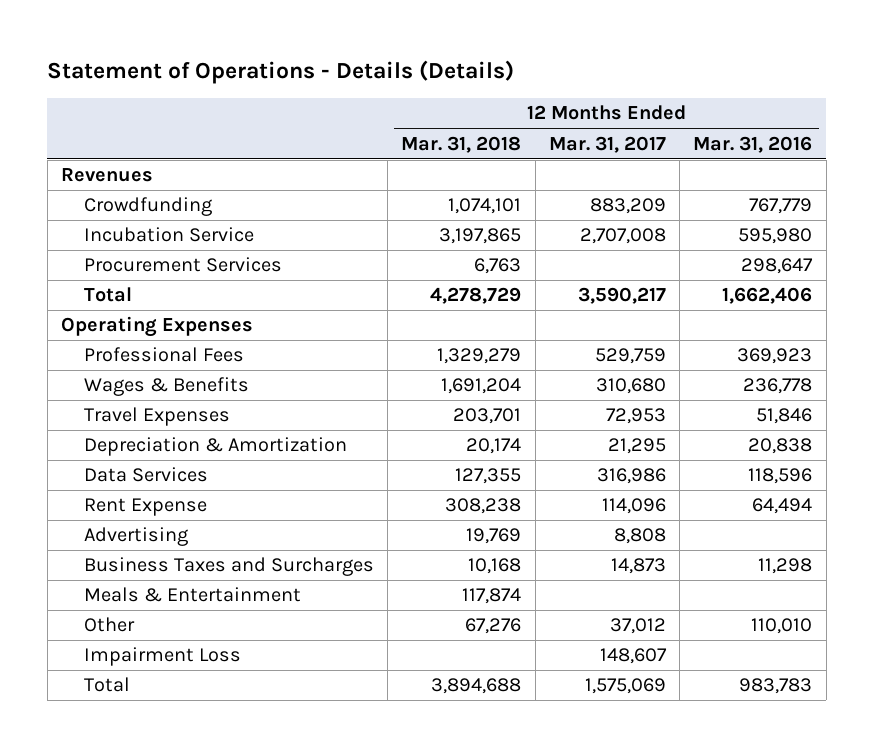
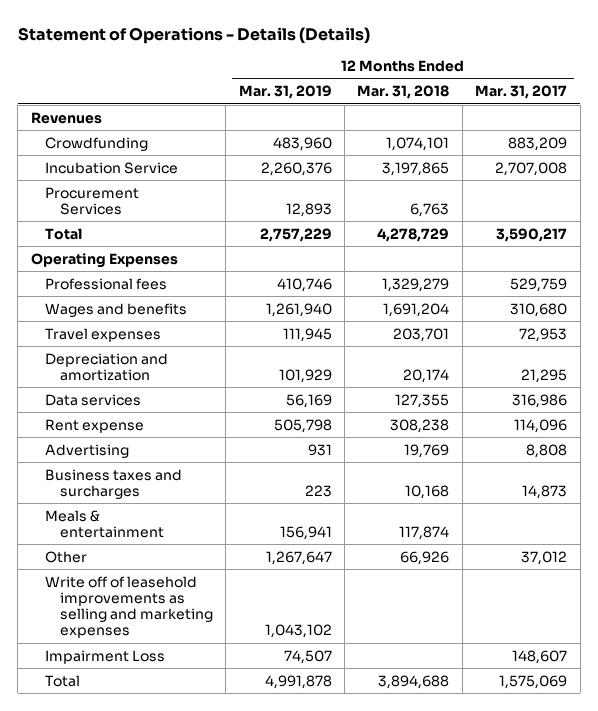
- | 12 Months Ended Mar. 31, 2018 | 12 Months Ended Mar. 31, 2017 | 12 Months Ended Mar. 31, 2016
+ | 12 Months Ended Mar. 31, 2019 | 12 Months Ended Mar. 31, 2018 | 12 Months Ended Mar. 31, 2017
- Professional Fees | 1,329,279 | 529,759 | 369,923
- Wages & Benefits | 1,691,204 | 310,680 | 236,778
- Travel Expenses | 203,701 | 72,953 | 51,846
- Depreciation & Amortization | 20,174 | 21,295 | 20,838
- Data Services | 127,355 | 316,986 | 118,596
- Rent Expense | 308,238 | 114,096 | 64,494
+ Professional fees | 410,746 | 1,329,279 | 529,759
+ Wages and benefits | 1,261,940 | 1,691,204 | 310,680
+ Travel expenses | 111,945 | 203,701 | 72,953
+ Depreciation and amortization | 101,929 | 20,174 | 21,295
+ Data services | 56,169 | 127,355 | 316,986
+ Rent expense | 505,798 | 308,238 | 114,096
- Business Taxes and Surcharges | 10,168 | 14,873 | 11,298
- Meals & Entertainment | 117,874 | |
- Other | 67,276 | 37,012 | 110,010
+ Business taxes and surcharges | 223 | 10,168 | 14,873
+ Meals & entertainment | 156,941 | 117,874 |
+ Other | 1,267,647 | 66,926 | 37,012
+ Write off of leasehold improvements as selling and marketing expenses | 1,043,102 | |

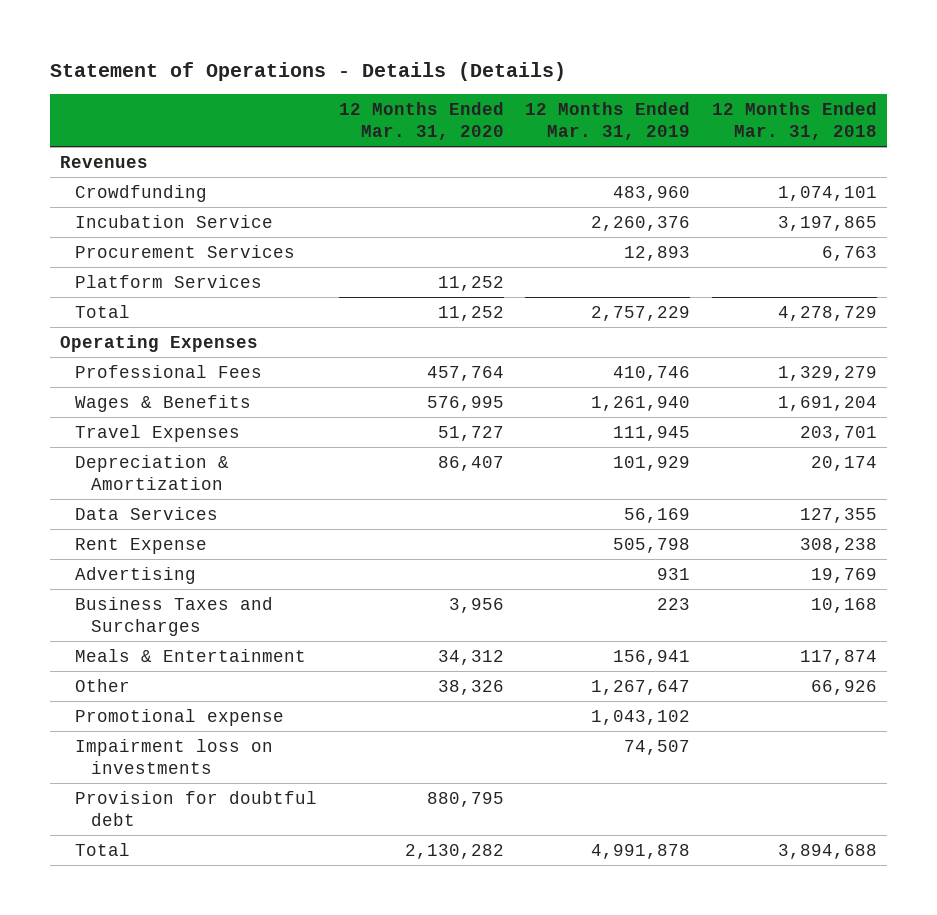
- | 12 Months Ended Mar. 31, 2019 | 12 Months Ended Mar. 31, 2018 | 12 Months Ended Mar. 31, 2017
+ | 12 Months Ended Mar. 31, 2020 | 12 Months Ended Mar. 31, 2019 | 12 Months Ended Mar. 31, 2018
+ Platform Services | 11,252 | |
- Professional fees | 410,746 | 1,329,279 | 529,759
- Wages and benefits | 1,261,940 | 1,691,204 | 310,680
- Travel expenses | 111,945 | 203,701 | 72,953
- Depreciation and amortization | 101,929 | 20,174 | 21,295
- Data services | 56,169 | 127,355 | 316,986
- Rent expense | 505,798 | 308,238 | 114,096
+ Professional Fees | 457,764 | 410,746 | 1,329,279
+ Wages & Benefits | 576,995 | 1,261,940 | 1,691,204
+ Travel Expenses | 51,727 | 111,945 | 203,701
+ Depreciation & Amortization | 86,407 | 101,929 | 20,174
+ Data Services | | 56,169 | 127,355
+ Rent Expense | | 505,798 | 308,238
- Business taxes and surcharges | 223 | 10,168 | 14,873
- Meals & entertainment | 156,941 | 117,874 |
+ Business Taxes and Surcharges | 3,956 | 223 | 10,168
+ Meals & Entertainment | 34,312 | 156,941 | 117,874
- Write off of leasehold improvements as selling and marketing expenses | 1,043,102 | |
- Impairment Loss | 74,507 | | 148,607
+ Promotional expense | | 1,043,102 |
+ Impairment loss on investments | | 74,507 |
+ Provision for doubtful debt | 880,795 | |

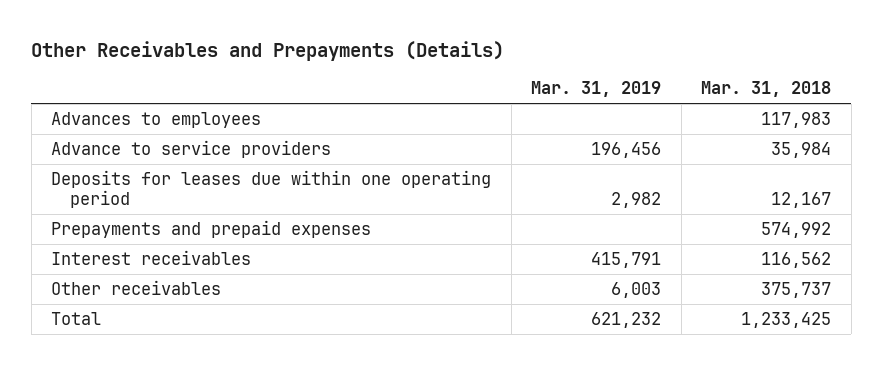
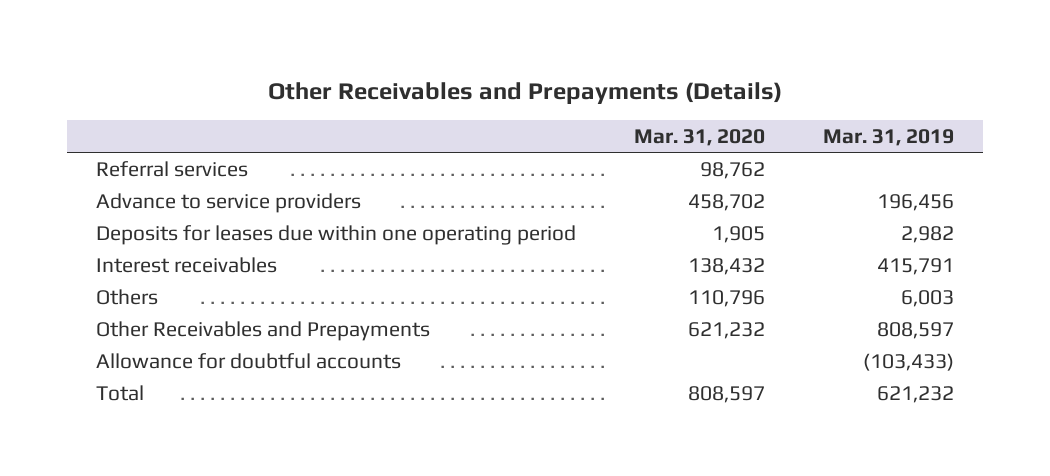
- | Mar. 31, 2019 | Mar. 31, 2018
+ | Mar. 31, 2020 | Mar. 31, 2019
- Advances to employees | | 117,983
+ Referral services | 98,762 |
- Prepayments and prepaid expenses | | 574,992
- Other receivables | 6,003 | 375,737
+ Others | 110,796 | 6,003
+ Other Receivables and Prepayments | 621,232 | 808,597
+ Allowance for doubtful accounts | | (103,433)

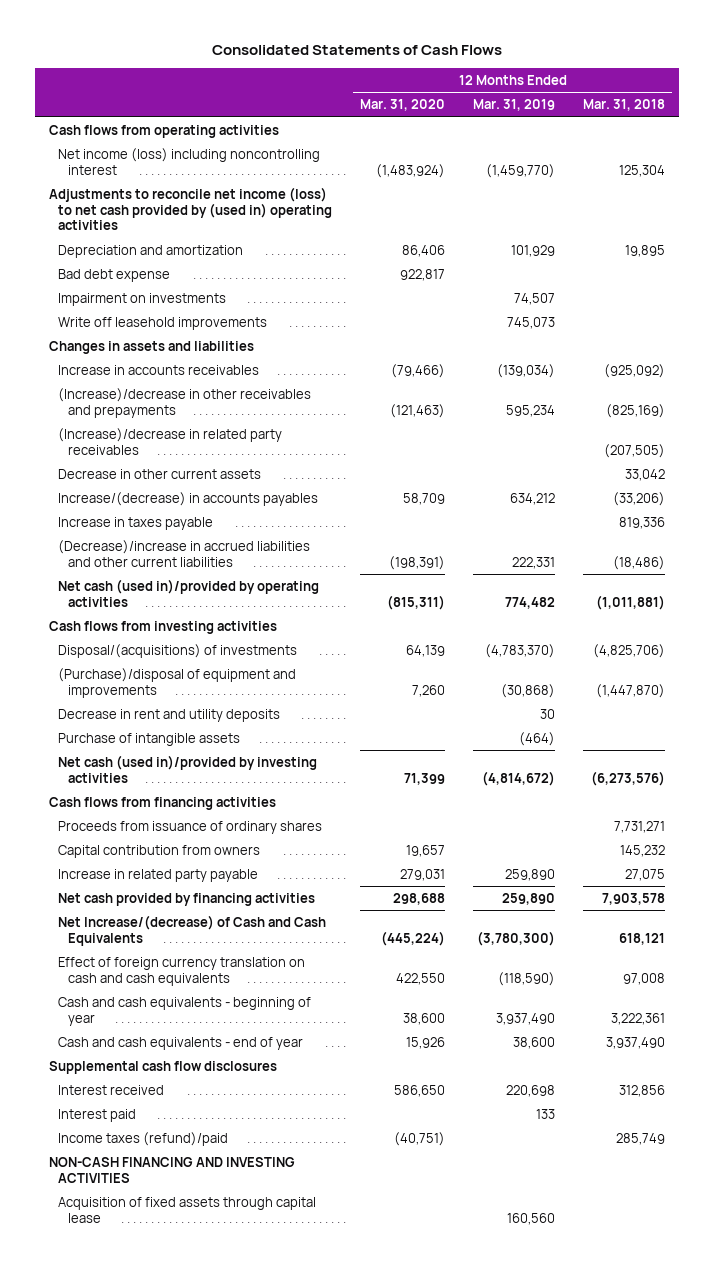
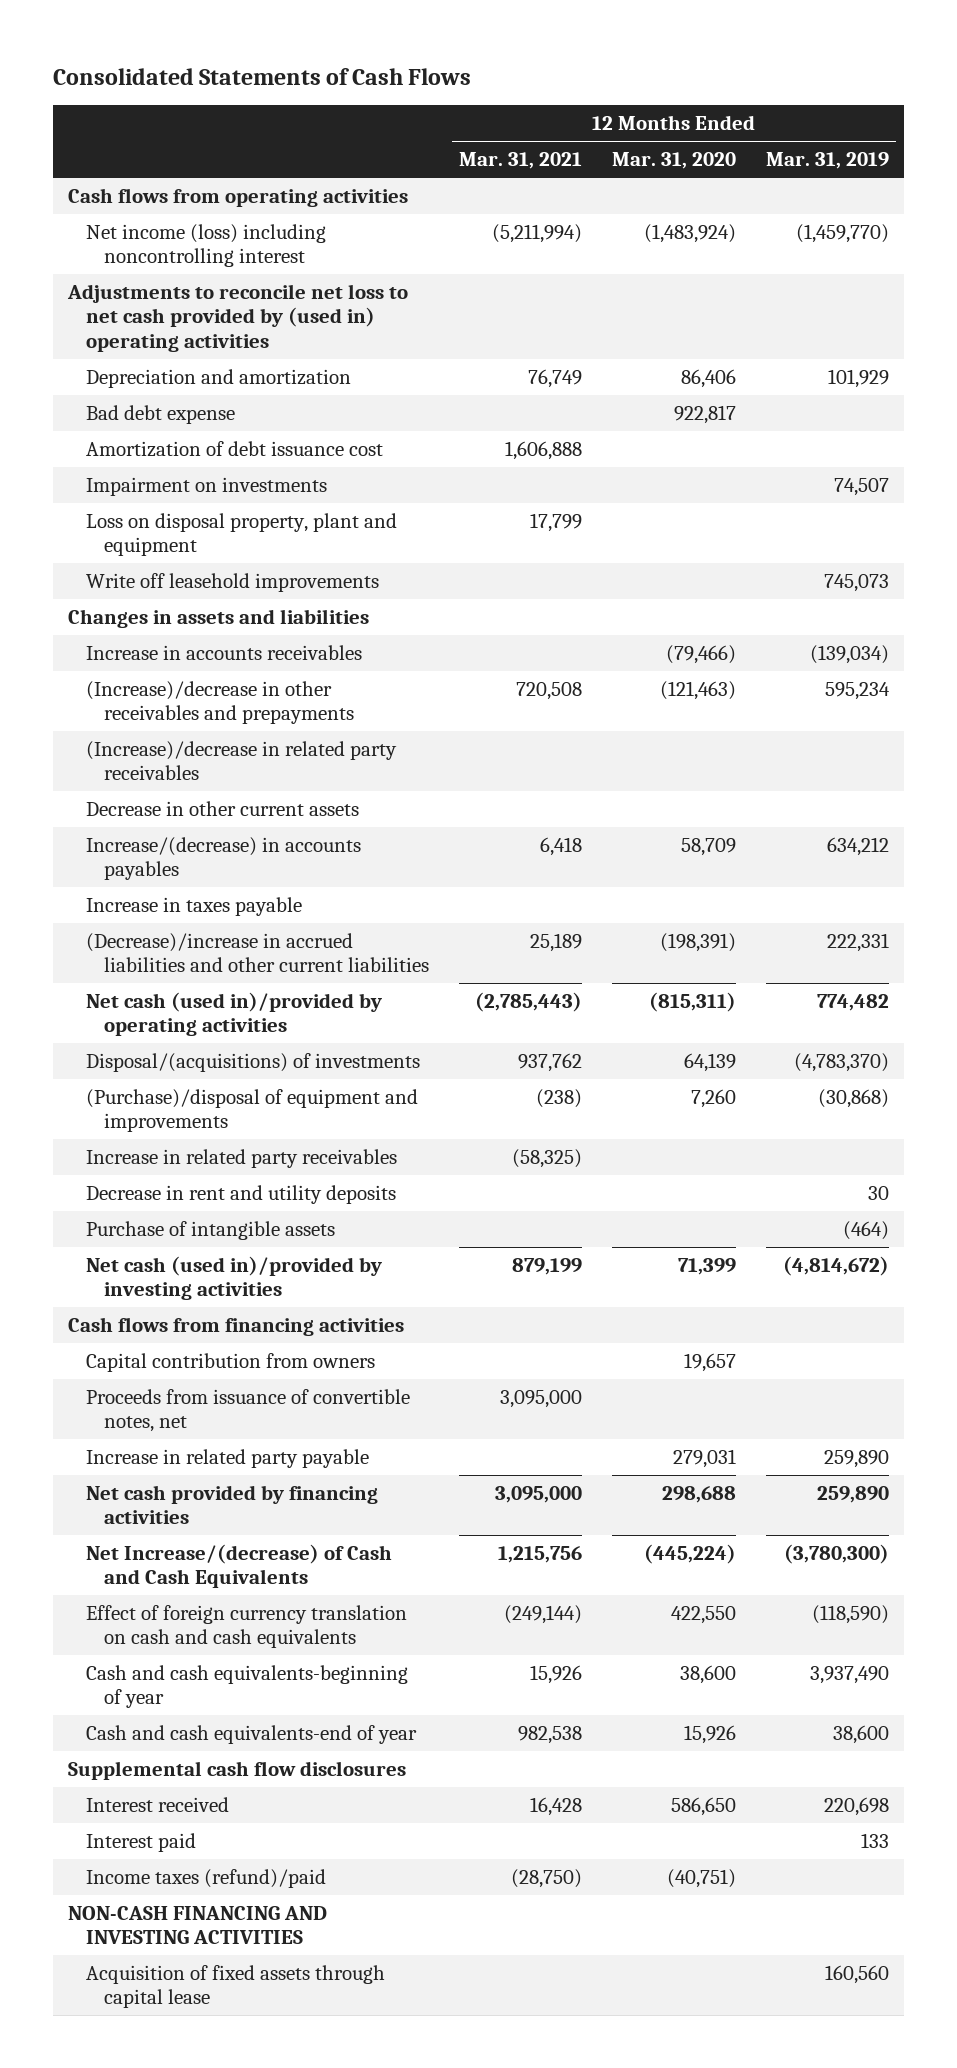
- | 12 Months Ended Mar. 31, 2020 | 12 Months Ended Mar. 31, 2019 | 12 Months Ended Mar. 31, 2018
+ | 12 Months Ended Mar. 31, 2021 | 12 Months Ended Mar. 31, 2020 | 12 Months Ended Mar. 31, 2019
- Adjustments to reconcile net income (loss) to net cash provided by (used in) operating activities
+ Adjustments to reconcile net loss to net cash provided by (used in) operating activities
+ Amortization of debt issuance cost | 1,606,888 | |
+ Loss on disposal property, plant and equipment | 17,799 | |
- Cash flows from investing activities
+ Increase in related party receivables | (58,325) | |
- Proceeds from issuance of ordinary shares | | | 7,731,271
+ Proceeds from issuance of convertible notes, net | 3,095,000 | |
- Cash and cash equivalents - beginning of year | 38,600 | 3,937,490 | 3,222,361
- Cash and cash equivalents - end of year | 15,926 | 38,600 | 3,937,490
+ Cash and cash equivalents-beginning of year | 15,926 | 38,600 | 3,937,490
+ Cash and cash equivalents-end of year | 982,538 | 15,926 | 38,600

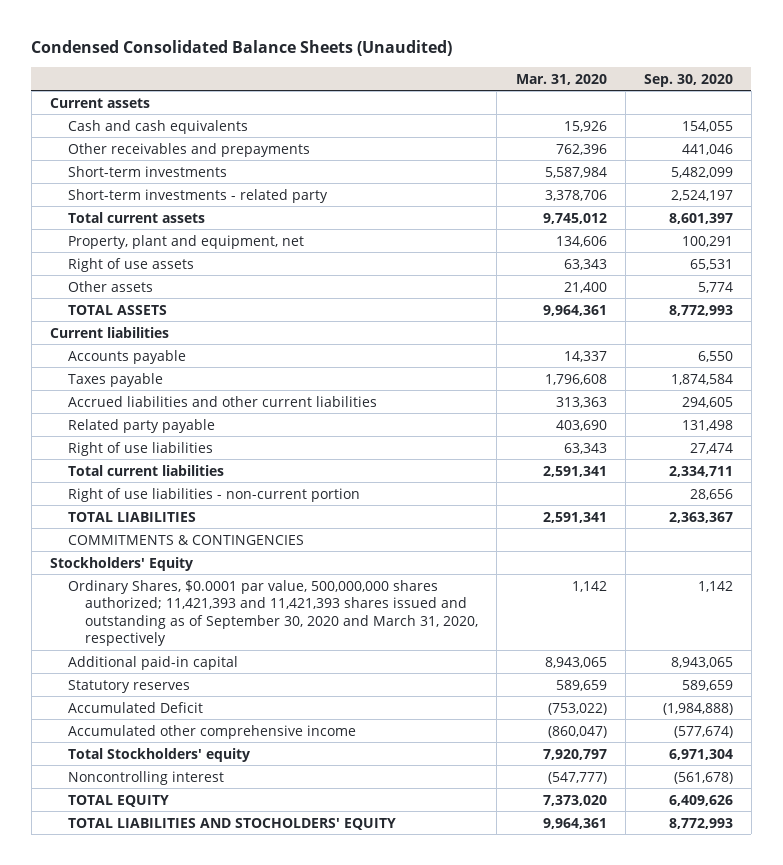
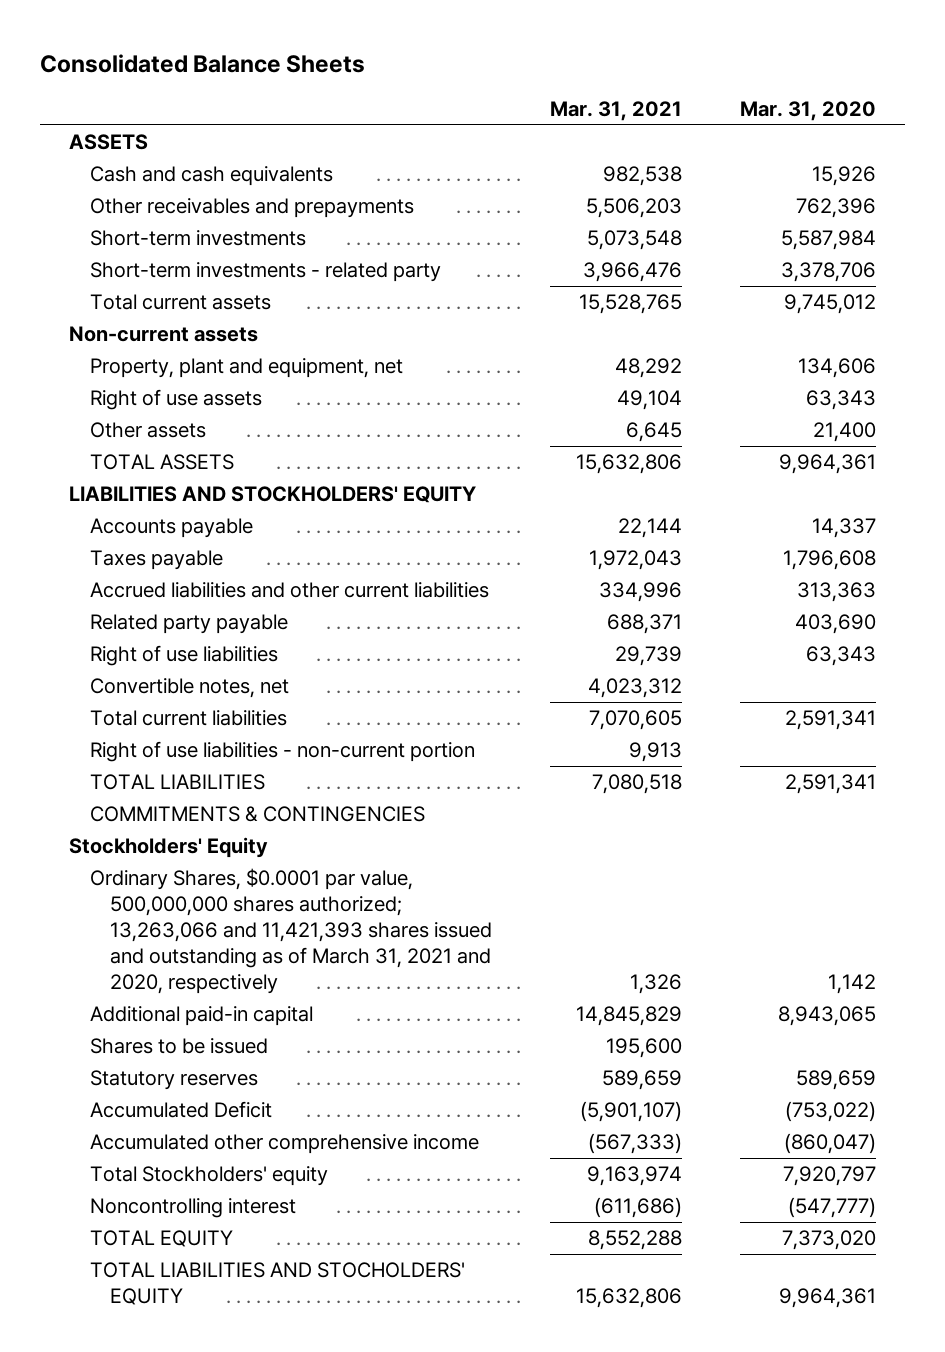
- Condensed Consolidated Balance Sheets (Unaudited)
+ Consolidated Balance Sheets
- | Mar. 31, 2020 | Sep. 30, 2020
+ | Mar. 31, 2021 | Mar. 31, 2020
- Current assets
+ ASSETS
+ Non-current assets
- Current liabilities
+ LIABILITIES AND STOCKHOLDERS' EQUITY
+ Convertible notes, net | 4,023,312 |
- Ordinary Shares, $0.0001 par value, 500,000,000 shares authorized; 11,421,393 and 11,421,393 shares issued and outstanding as of September 30, 2020 and March 31, 2020, respectively | 1,142 | 1,142
+ Ordinary Shares, $0.0001 par value, 500,000,000 shares authorized; 13,263,066 and 11,421,393 shares issued and outstanding as of March 31, 2021 and 2020, respectively | 1,326 | 1,142
+ Shares to be issued | 195,600 |

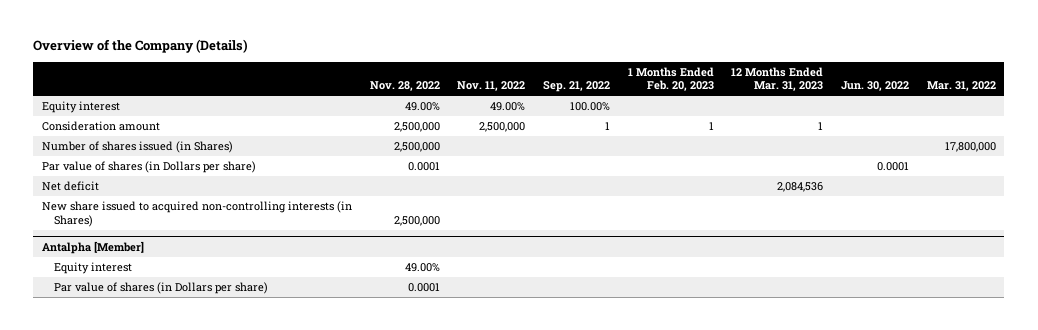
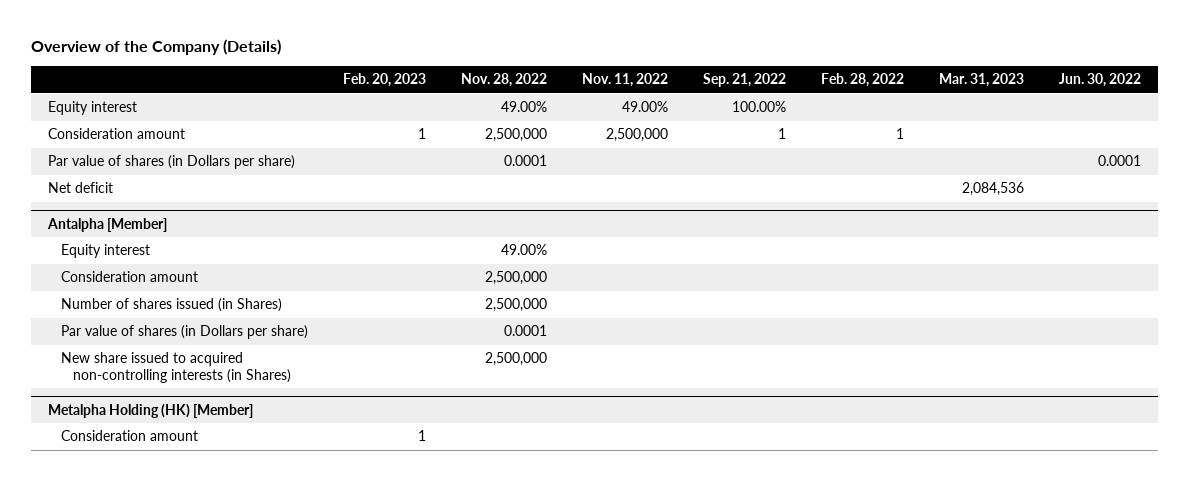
- | Nov. 28, 2022 | Nov. 11, 2022 | Sep. 21, 2022 | 1 Months Ended Feb. 20, 2023 | 12 Months Ended Mar. 31, 2023 | Jun. 30, 2022 | Mar. 31, 2022
+ | Feb. 20, 2023 | Nov. 28, 2022 | Nov. 11, 2022 | Sep. 21, 2022 | Feb. 28, 2022 | Mar. 31, 2023 | Jun. 30, 2022
- Number of shares issued (in Shares) | 2,500,000 | | | | | | 17,800,000
- New share issued to acquired non-controlling interests (in Shares) | 2,500,000 | | | | | |
@ Antalpha [Member]
+ Consideration amount | | 2,500,000 | | | | |
+ Number of shares issued (in Shares) | | 2,500,000 | | | | |
+ New share issued to acquired non-controlling interests (in Shares) | | 2,500,000 | | | | |
+ Metalpha Holding (HK) [Member]
+ Consideration amount | 1 | | | | | |

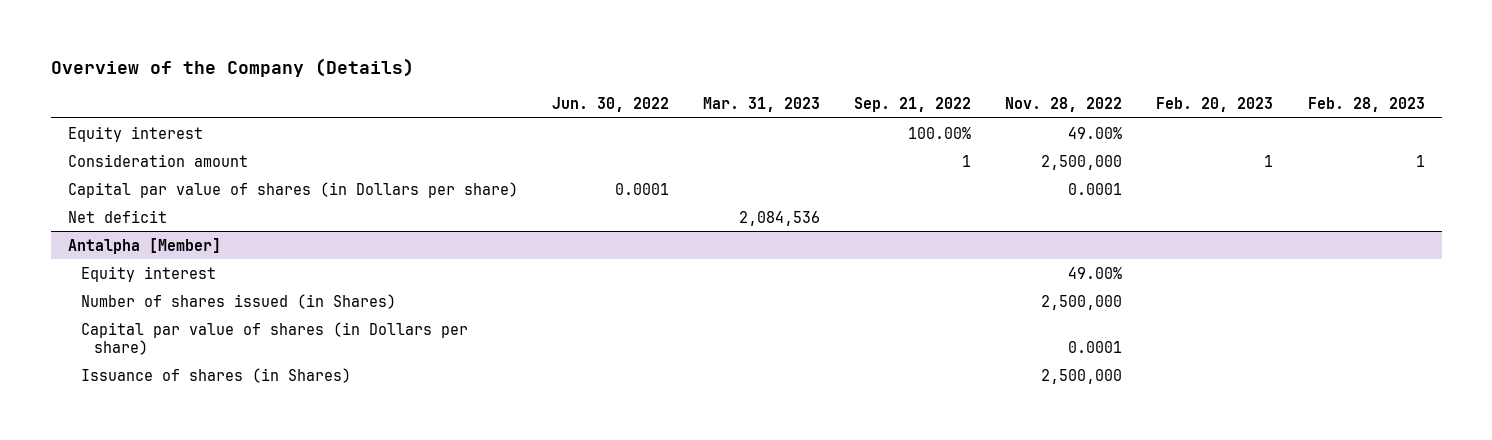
- | Feb. 20, 2023 | Nov. 28, 2022 | Nov. 11, 2022 | Sep. 21, 2022 | Feb. 28, 2022 | Mar. 31, 2023 | Jun. 30, 2022
+ | Jun. 30, 2022 | Mar. 31, 2023 | Sep. 21, 2022 | Nov. 28, 2022 | Feb. 20, 2023 | Feb. 28, 2023
- Par value of shares (in Dollars per share) | | 0.0001 | | | | | 0.0001
+ Capital par value of shares (in Dollars per share) | 0.0001 | | | 0.0001 | |
@ Antalpha [Member]
- Consideration amount | | 2,500,000 | | | | |
- Par value of shares (in Dollars per share) | | 0.0001 | | | | |
- New share issued to acquired non-controlling interests (in Shares) | | 2,500,000 | | | | |
- Metalpha Holding (HK) [Member]
- Consideration amount | 1 | | | | | |
@ Antalpha [Member]
+ Capital par value of shares (in Dollars per share) | | | | 0.0001 | |
+ Issuance of shares (in Shares) | | | | 2,500,000 | |

